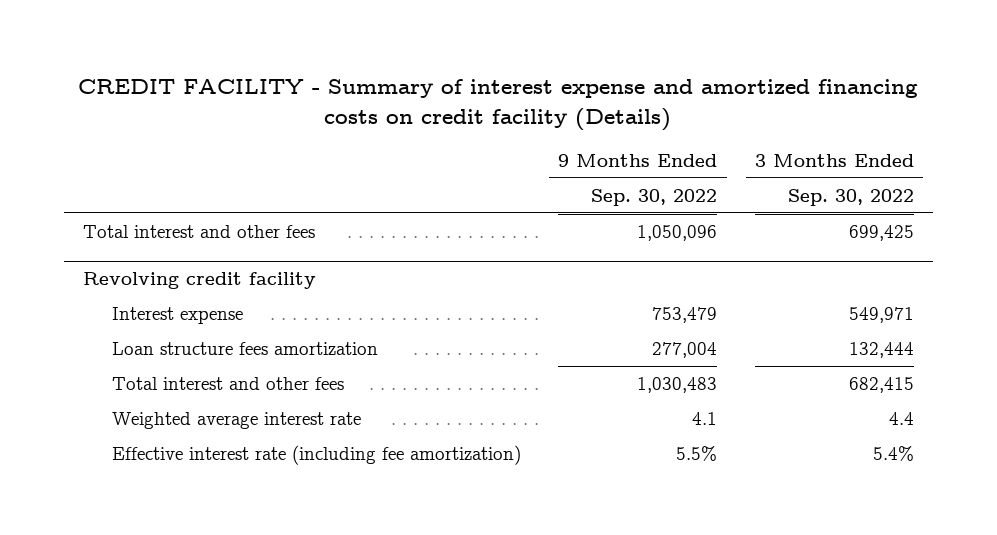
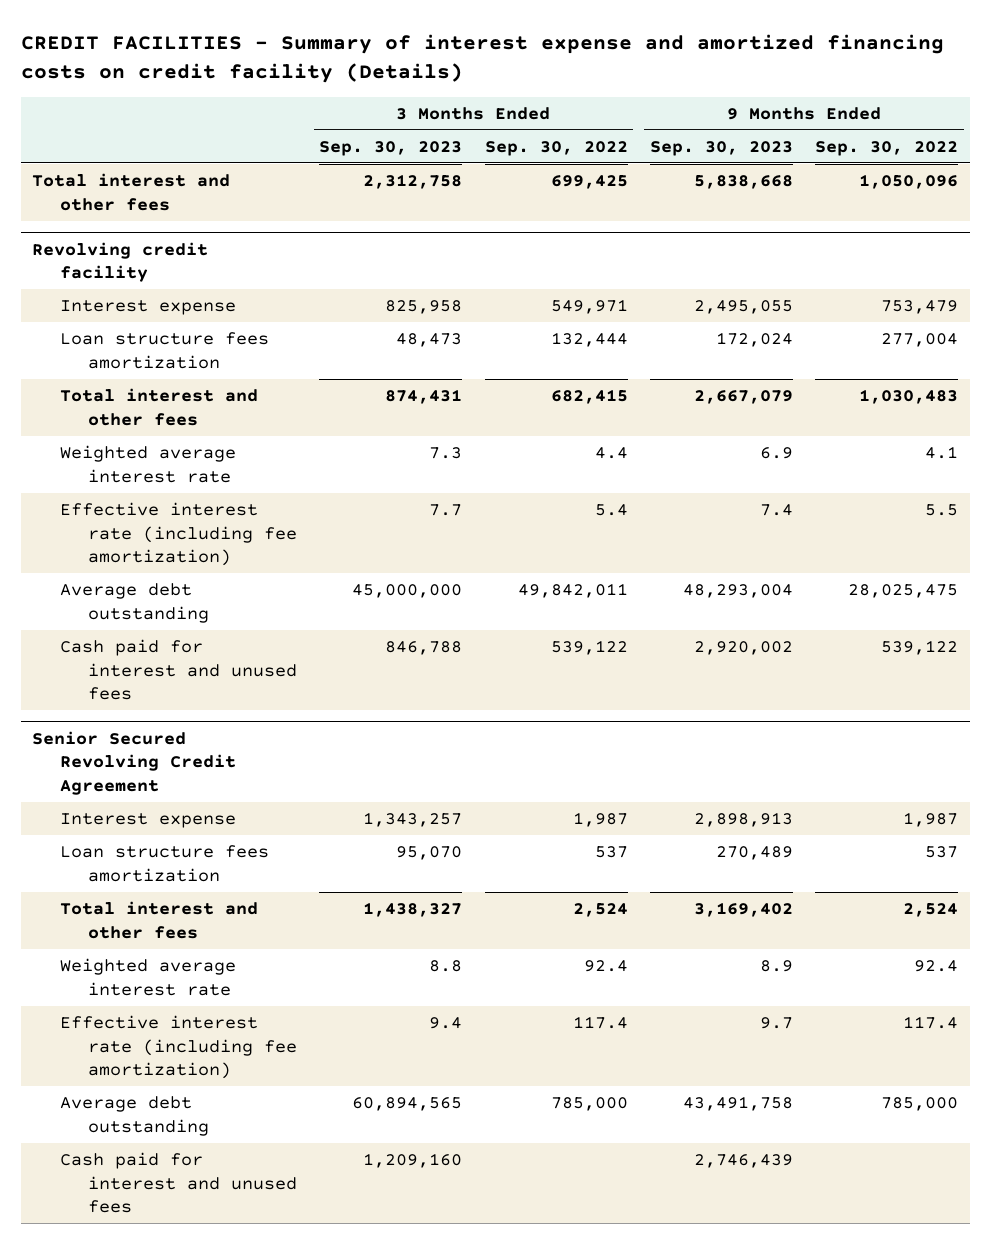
- CREDIT FACILITY - Summary of interest expense and amortized financing costs on credit facility (Details)
+ CREDIT FACILITIES - Summary of interest expense and amortized financing costs on credit facility (Details)
- | 9 Months Ended Sep. 30, 2022 | 3 Months Ended Sep. 30, 2022
+ | 3 Months Ended Sep. 30, 2023 | 3 Months Ended Sep. 30, 2022 | 9 Months Ended Sep. 30, 2023 | 9 Months Ended Sep. 30, 2022
@ Revolving credit facility
- Effective interest rate (including fee amortization) | 5.5% | 5.4%
+ Effective interest rate (including fee amortization) | 7.7 | 5.4 | 7.4 | 5.5
+ Average debt outstanding | 45,000,000 | 49,842,011 | 48,293,004 | 28,025,475
+ Cash paid for interest and unused fees | 846,788 | 539,122 | 2,920,002 | 539,122
+ Senior Secured Revolving Credit Agreement
+ Interest expense | 1,343,257 | 1,987 | 2,898,913 | 1,987
+ Loan structure fees amortization | 95,070 | 537 | 270,489 | 537
+ Total interest and other fees | 1,438,327 | 2,524 | 3,169,402 | 2,524
+ Weighted average interest rate | 8.8 | 92.4 | 8.9 | 92.4
+ Effective interest rate (including fee amortization) | 9.4 | 117.4 | 9.7 | 117.4
+ Average debt outstanding | 60,894,565 | 785,000 | 43,491,758 | 785,000
+ Cash paid for interest and unused fees | 1,209,160 | | 2,746,439 |

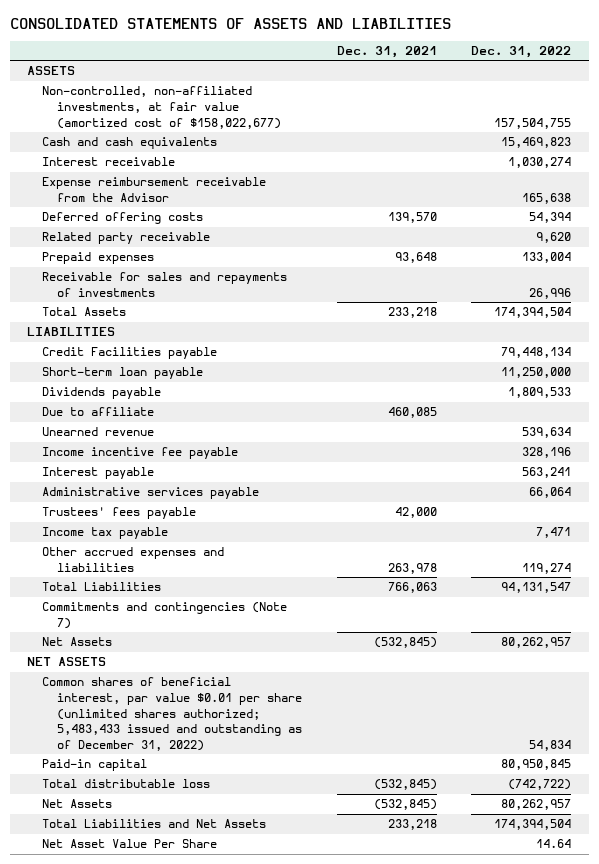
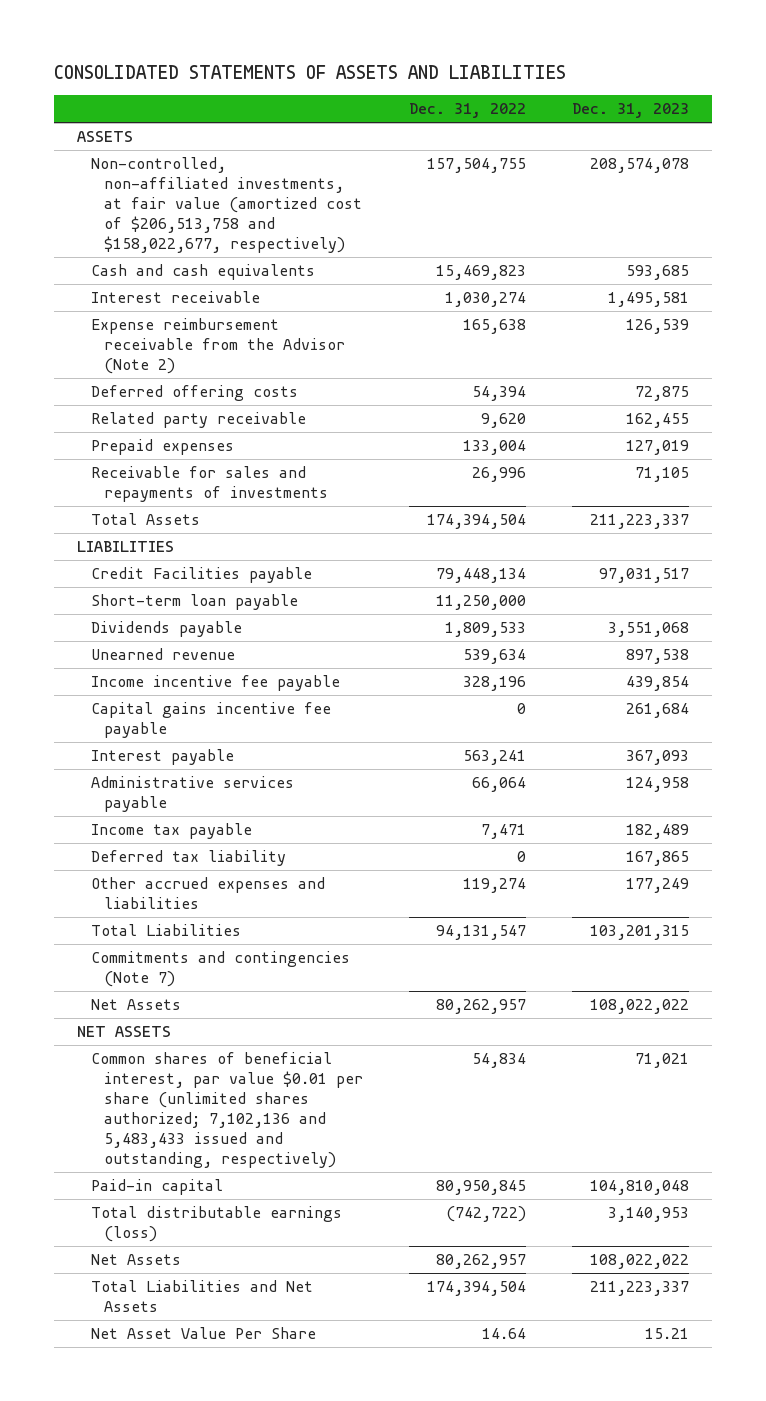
- | Dec. 31, 2021 | Dec. 31, 2022
+ | Dec. 31, 2022 | Dec. 31, 2023
- Non-controlled, non-affiliated investments, at fair value (amortized cost of $158,022,677) | | 157,504,755
+ Non-controlled, non-affiliated investments, at fair value (amortized cost of $206,513,758 and $158,022,677, respectively) | 157,504,755 | 208,574,078
- Expense reimbursement receivable from the Advisor | | 165,638
+ Expense reimbursement receivable from the Advisor (Note 2) | 165,638 | 126,539
- Due to affiliate | 460,085 |
+ Capital gains incentive fee payable | 0 | 261,684
- Trustees' fees payable | 42,000 |
+ Deferred tax liability | 0 | 167,865
- Common shares of beneficial interest, par value $0.01 per share (unlimited shares authorized; 5,483,433 issued and outstanding as of December 31, 2022) | | 54,834
+ Common shares of beneficial interest, par value $0.01 per share (unlimited shares authorized; 7,102,136 and 5,483,433 issued and outstanding, respectively) | 54,834 | 71,021
- Total distributable loss | (532,845) | (742,722)
+ Total distributable earnings (loss) | (742,722) | 3,140,953

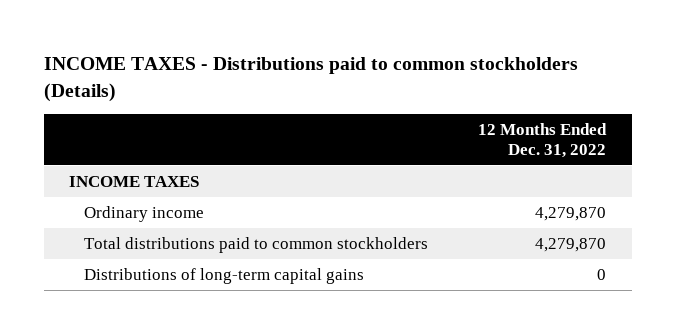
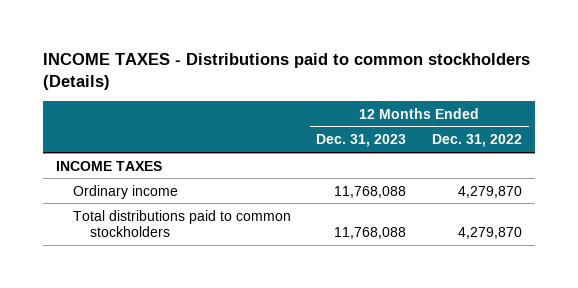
- | 12 Months Ended Dec. 31, 2022
+ | 12 Months Ended Dec. 31, 2023 | 12 Months Ended Dec. 31, 2022
- Distributions of long-term capital gains | 0

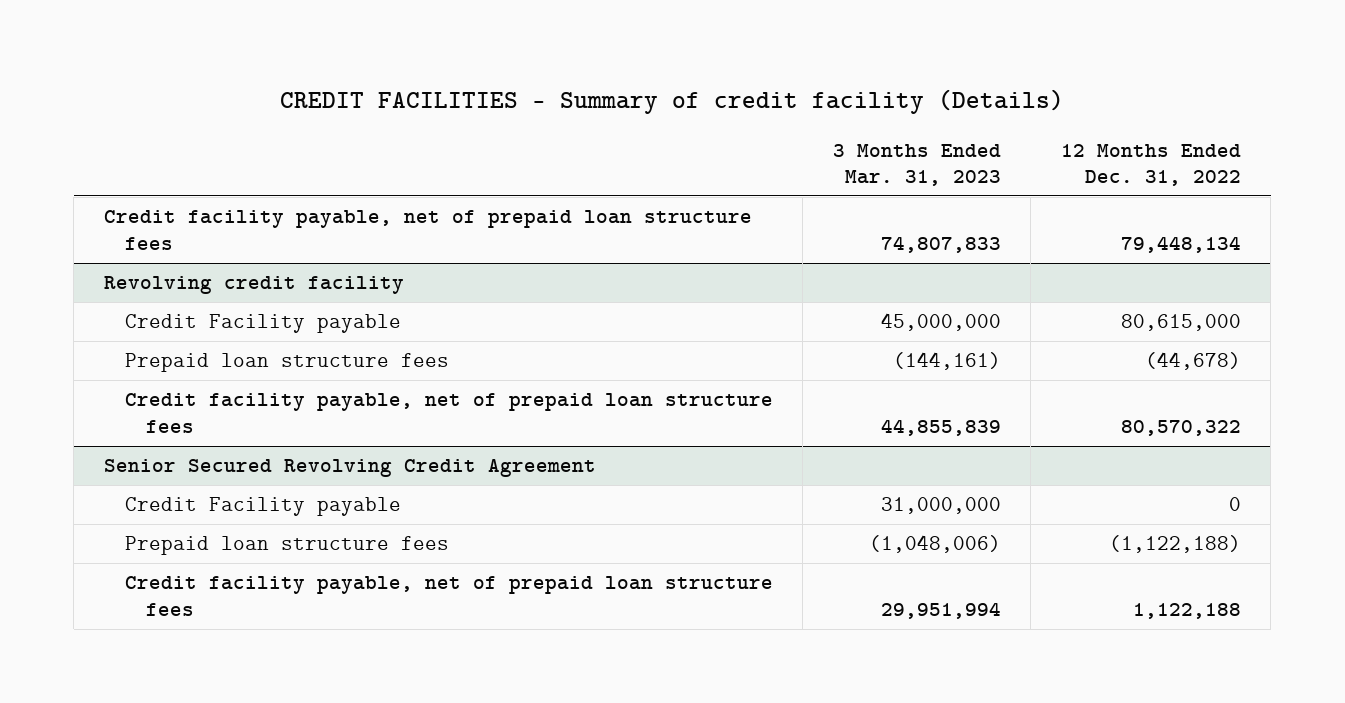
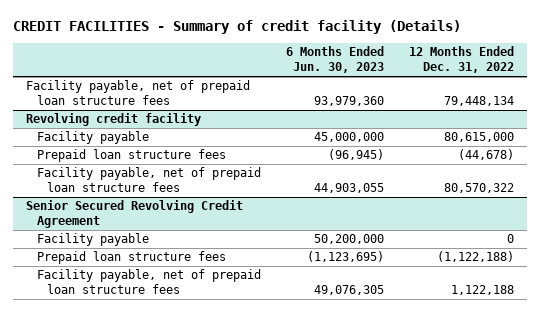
- | 3 Months Ended Mar. 31, 2023 | 12 Months Ended Dec. 31, 2022
+ | 6 Months Ended Jun. 30, 2023 | 12 Months Ended Dec. 31, 2022
- Credit facility payable, net of prepaid loan structure fees | 74,807,833 | 79,448,134
+ Facility payable, net of prepaid loan structure fees | 93,979,360 | 79,448,134
@ Revolving credit facility
- Credit Facility payable | 45,000,000 | 80,615,000
+ Facility payable | 45,000,000 | 80,615,000
- Credit facility payable, net of prepaid loan structure fees | 44,855,839 | 80,570,322
+ Facility payable, net of prepaid loan structure fees | 44,903,055 | 80,570,322
@ Senior Secured Revolving Credit Agreement
- Credit Facility payable | 31,000,000 | 0
+ Facility payable | 50,200,000 | 0
- Credit facility payable, net of prepaid loan structure fees | 29,951,994 | 1,122,188
+ Facility payable, net of prepaid loan structure fees | 49,076,305 | 1,122,188

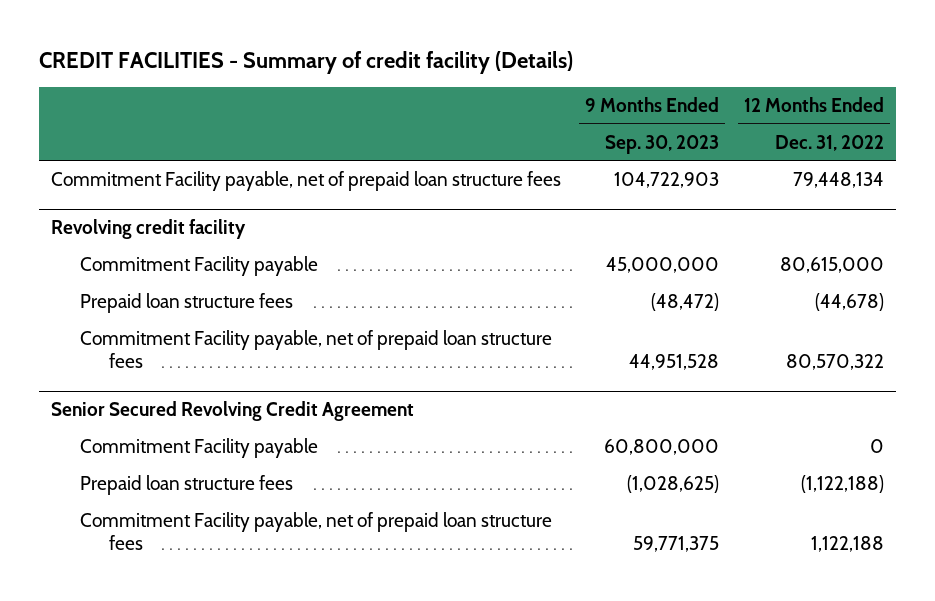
- | 6 Months Ended Jun. 30, 2023 | 12 Months Ended Dec. 31, 2022
+ | 9 Months Ended Sep. 30, 2023 | 12 Months Ended Dec. 31, 2022
- Facility payable, net of prepaid loan structure fees | 93,979,360 | 79,448,134
+ Commitment Facility payable, net of prepaid loan structure fees | 104,722,903 | 79,448,134
@ Revolving credit facility
- Facility payable | 45,000,000 | 80,615,000
+ Commitment Facility payable | 45,000,000 | 80,615,000
- Facility payable, net of prepaid loan structure fees | 44,903,055 | 80,570,322
+ Commitment Facility payable, net of prepaid loan structure fees | 44,951,528 | 80,570,322
@ Senior Secured Revolving Credit Agreement
- Facility payable | 50,200,000 | 0
+ Commitment Facility payable | 60,800,000 | 0
- Facility payable, net of prepaid loan structure fees | 49,076,305 | 1,122,188
+ Commitment Facility payable, net of prepaid loan structure fees | 59,771,375 | 1,122,188

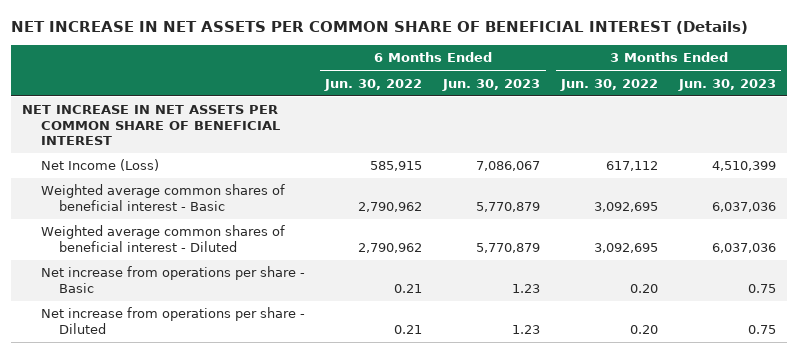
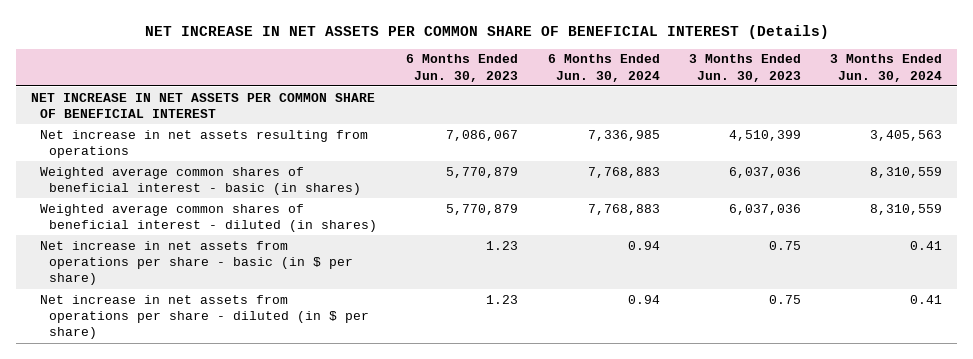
- | 6 Months Ended Jun. 30, 2022 | 6 Months Ended Jun. 30, 2023 | 3 Months Ended Jun. 30, 2022 | 3 Months Ended Jun. 30, 2023
+ | 6 Months Ended Jun. 30, 2023 | 6 Months Ended Jun. 30, 2024 | 3 Months Ended Jun. 30, 2023 | 3 Months Ended Jun. 30, 2024
- Net Income (Loss) | 585,915 | 7,086,067 | 617,112 | 4,510,399
- Weighted average common shares of beneficial interest - Basic | 2,790,962 | 5,770,879 | 3,092,695 | 6,037,036
- Weighted average common shares of beneficial interest - Diluted | 2,790,962 | 5,770,879 | 3,092,695 | 6,037,036
- Net increase from operations per share - Basic | 0.21 | 1.23 | 0.20 | 0.75
- Net increase from operations per share - Diluted | 0.21 | 1.23 | 0.20 | 0.75
+ Net increase in net assets resulting from operations | 7,086,067 | 7,336,985 | 4,510,399 | 3,405,563
+ Weighted average common shares of beneficial interest - basic (in shares) | 5,770,879 | 7,768,883 | 6,037,036 | 8,310,559
+ Weighted average common shares of beneficial interest - diluted (in shares) | 5,770,879 | 7,768,883 | 6,037,036 | 8,310,559
+ Net increase in net assets from operations per share - basic (in $ per share) | 1.23 | 0.94 | 0.75 | 0.41
+ Net increase in net assets from operations per share - diluted (in $ per share) | 1.23 | 0.94 | 0.75 | 0.41

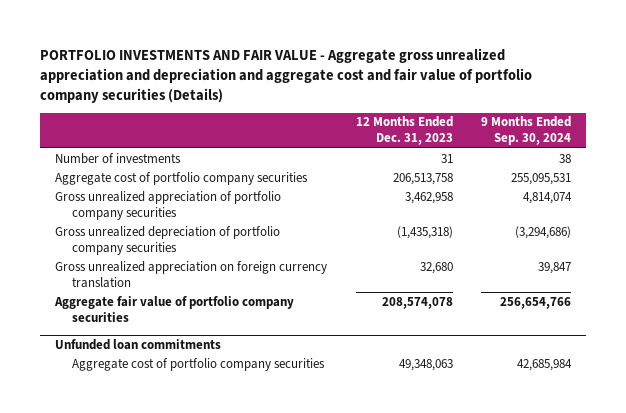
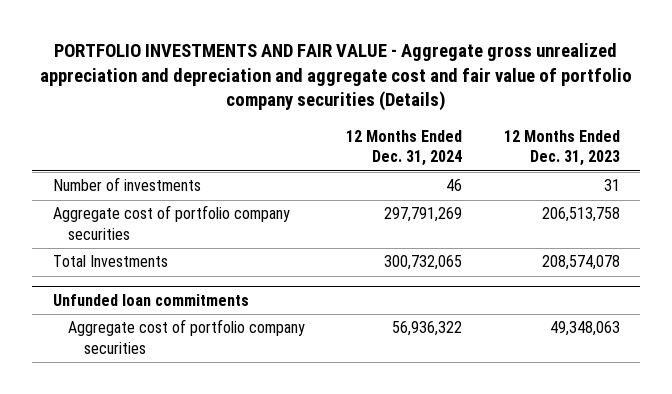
- | 12 Months Ended Dec. 31, 2023 | 9 Months Ended Sep. 30, 2024
+ | 12 Months Ended Dec. 31, 2024 | 12 Months Ended Dec. 31, 2023
- Gross unrealized appreciation of portfolio company securities | 3,462,958 | 4,814,074
- Gross unrealized depreciation of portfolio company securities | (1,435,318) | (3,294,686)
- Gross unrealized appreciation on foreign currency translation | 32,680 | 39,847
- Aggregate fair value of portfolio company securities | 208,574,078 | 256,654,766
+ Total Investments | 300,732,065 | 208,574,078

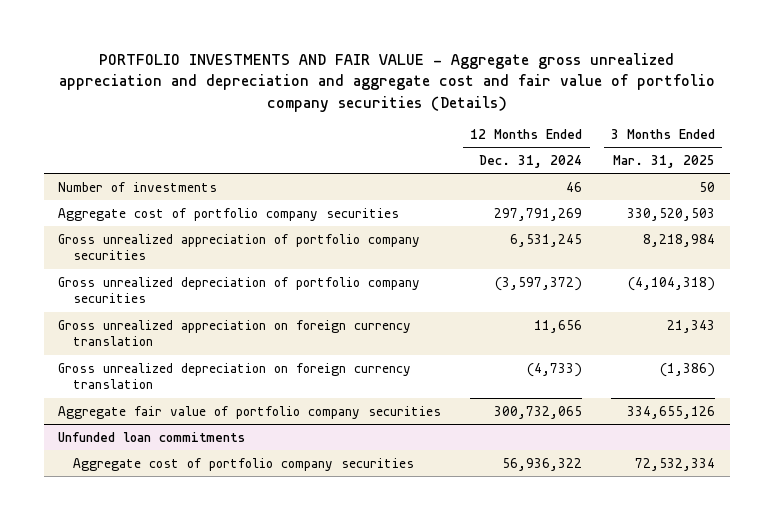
- | 12 Months Ended Dec. 31, 2024 | 12 Months Ended Dec. 31, 2023
+ | 12 Months Ended Dec. 31, 2024 | 3 Months Ended Mar. 31, 2025
- Total Investments | 300,732,065 | 208,574,078
+ Gross unrealized appreciation of portfolio company securities | 6,531,245 | 8,218,984
+ Gross unrealized depreciation of portfolio company securities | (3,597,372) | (4,104,318)
+ Gross unrealized appreciation on foreign currency translation | 11,656 | 21,343
+ Gross unrealized depreciation on foreign currency translation | (4,733) | (1,386)
+ Aggregate fair value of portfolio company securities | 300,732,065 | 334,655,126

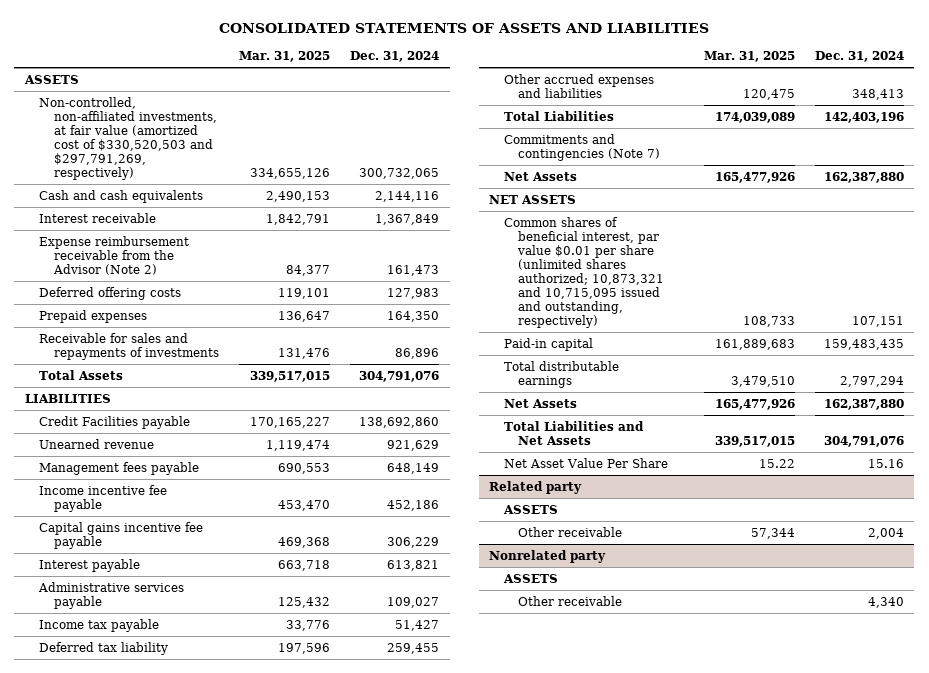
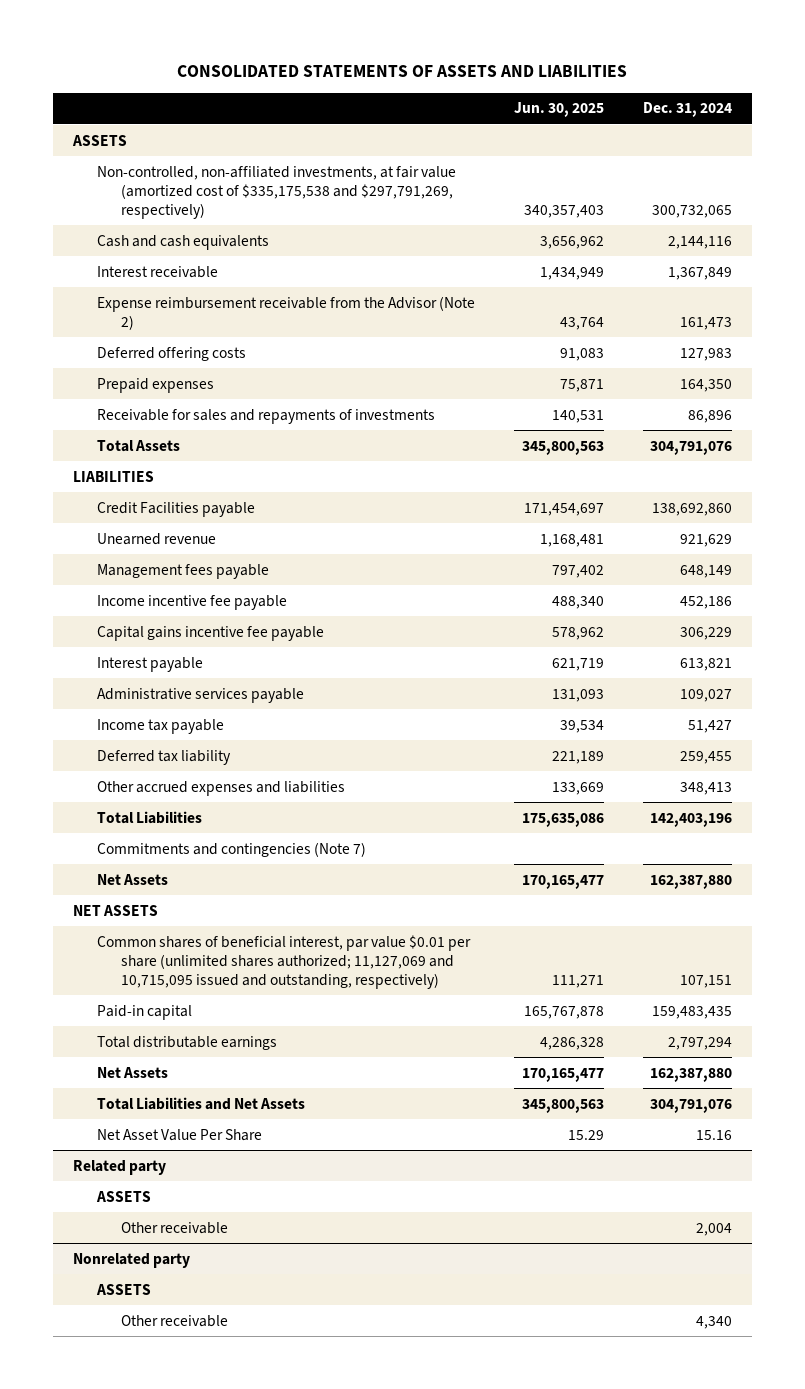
- | Mar. 31, 2025 | Dec. 31, 2024
+ | Jun. 30, 2025 | Dec. 31, 2024
- Non-controlled, non-affiliated investments, at fair value (amortized cost of $330,520,503 and $297,791,269, respectively) | 334,655,126 | 300,732,065
+ Non-controlled, non-affiliated investments, at fair value (amortized cost of $335,175,538 and $297,791,269, respectively) | 340,357,403 | 300,732,065
- Common shares of beneficial interest, par value $0.01 per share (unlimited shares authorized; 10,873,321 and 10,715,095 issued and outstanding, respectively) | 108,733 | 107,151
+ Common shares of beneficial interest, par value $0.01 per share (unlimited shares authorized; 11,127,069 and 10,715,095 issued and outstanding, respectively) | 111,271 | 107,151

